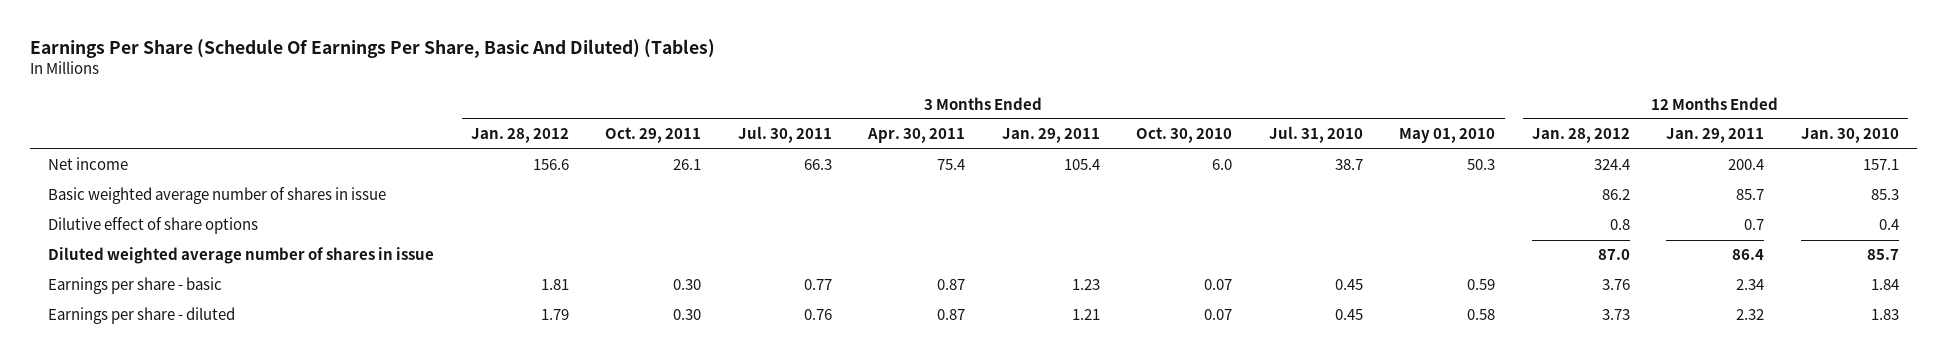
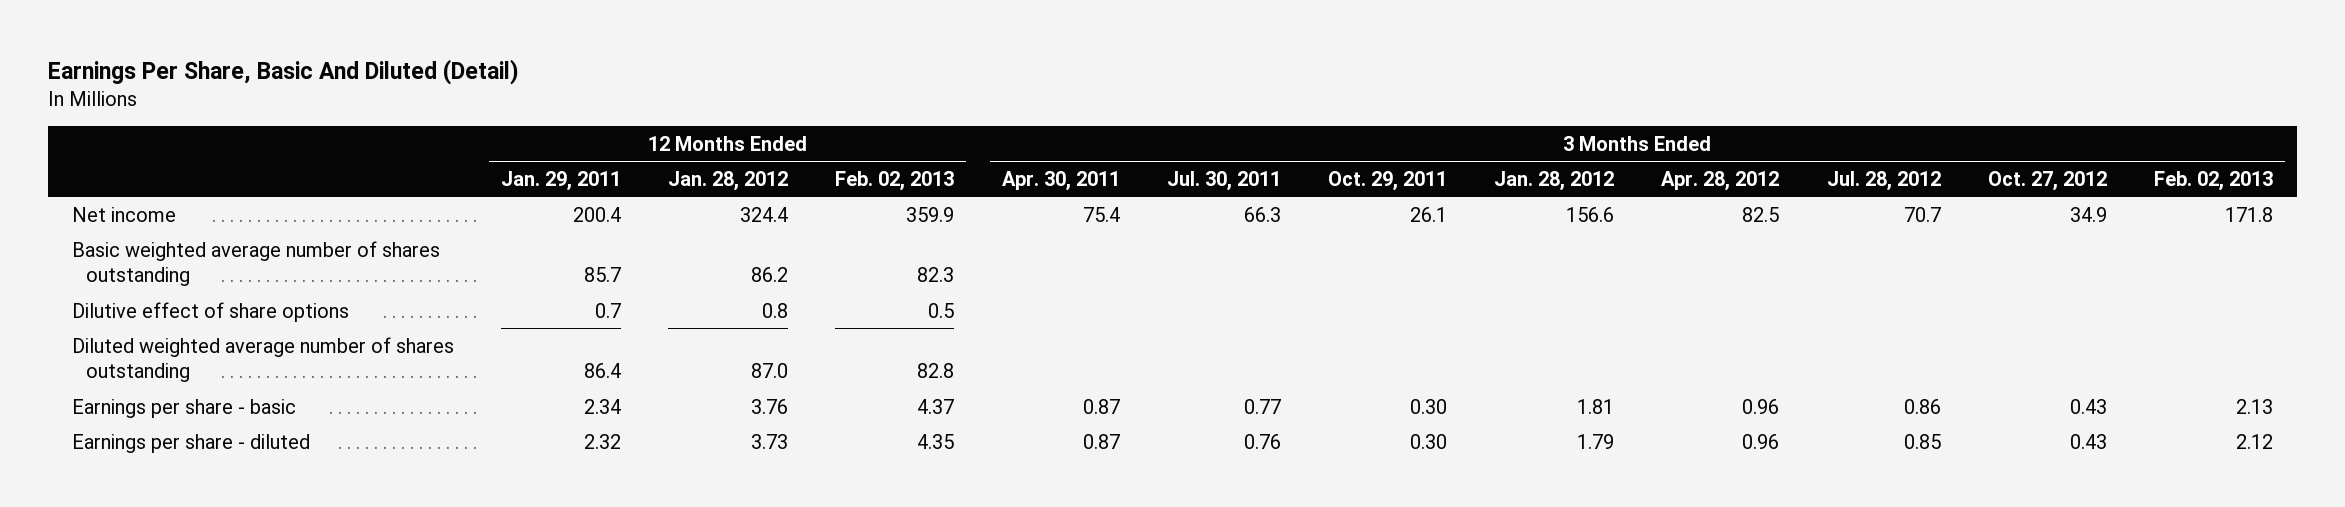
- Earnings Per Share (Schedule Of Earnings Per Share, Basic And Diluted) (Tables)
+ Earnings Per Share, Basic And Diluted (Detail)
- | 3 Months Ended Jan. 28, 2012 | 3 Months Ended Oct. 29, 2011 | 3 Months Ended Jul. 30, 2011 | 3 Months Ended Apr. 30, 2011 | 3 Months Ended Jan. 29, 2011 | 3 Months Ended Oct. 30, 2010 | 3 Months Ended Jul. 31, 2010 | 3 Months Ended May 01, 2010 | 12 Months Ended Jan. 28, 2012 | 12 Months Ended Jan. 29, 2011 | 12 Months Ended Jan. 30, 2010
+ | 12 Months Ended Jan. 29, 2011 | 12 Months Ended Jan. 28, 2012 | 12 Months Ended Feb. 02, 2013 | 3 Months Ended Apr. 30, 2011 | 3 Months Ended Jul. 30, 2011 | 3 Months Ended Oct. 29, 2011 | 3 Months Ended Jan. 28, 2012 | 3 Months Ended Apr. 28, 2012 | 3 Months Ended Jul. 28, 2012 | 3 Months Ended Oct. 27, 2012 | 3 Months Ended Feb. 02, 2013
- Basic weighted average number of shares in issue | | | | | | | | | 86.2 | 85.7 | 85.3
+ Basic weighted average number of shares outstanding | 85.7 | 86.2 | 82.3 | | | | | | | |
- Diluted weighted average number of shares in issue | | | | | | | | | 87.0 | 86.4 | 85.7
+ Diluted weighted average number of shares outstanding | 86.4 | 87.0 | 82.8 | | | | | | | |

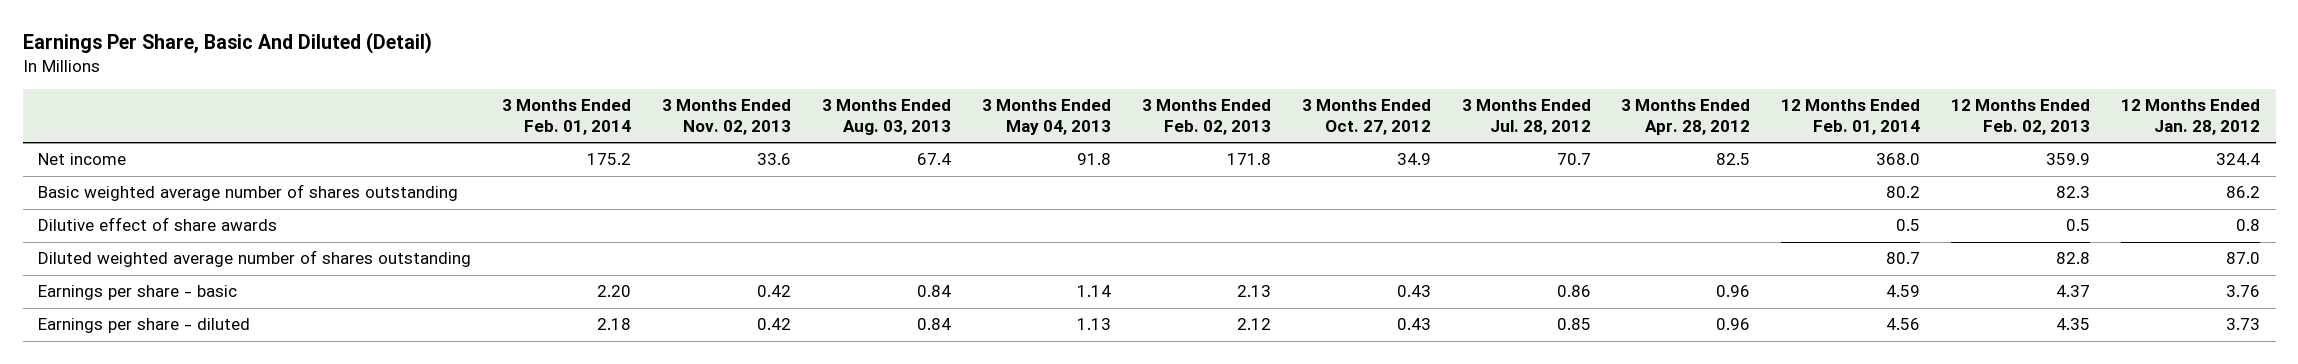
- | 12 Months Ended Jan. 29, 2011 | 12 Months Ended Jan. 28, 2012 | 12 Months Ended Feb. 02, 2013 | 3 Months Ended Apr. 30, 2011 | 3 Months Ended Jul. 30, 2011 | 3 Months Ended Oct. 29, 2011 | 3 Months Ended Jan. 28, 2012 | 3 Months Ended Apr. 28, 2012 | 3 Months Ended Jul. 28, 2012 | 3 Months Ended Oct. 27, 2012 | 3 Months Ended Feb. 02, 2013
+ | 3 Months Ended Feb. 01, 2014 | 3 Months Ended Nov. 02, 2013 | 3 Months Ended Aug. 03, 2013 | 3 Months Ended May 04, 2013 | 3 Months Ended Feb. 02, 2013 | 3 Months Ended Oct. 27, 2012 | 3 Months Ended Jul. 28, 2012 | 3 Months Ended Apr. 28, 2012 | 12 Months Ended Feb. 01, 2014 | 12 Months Ended Feb. 02, 2013 | 12 Months Ended Jan. 28, 2012
- Dilutive effect of share options | 0.7 | 0.8 | 0.5 | | | | | | | |
+ Dilutive effect of share awards | | | | | | | | | 0.5 | 0.5 | 0.8

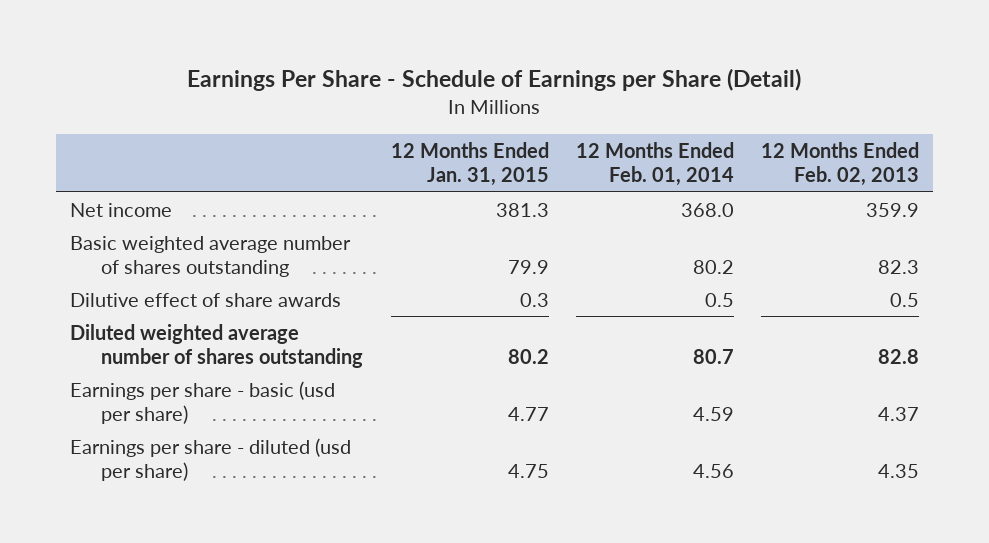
- Earnings Per Share, Basic And Diluted (Detail)
+ Earnings Per Share - Schedule of Earnings per Share (Detail)
- | 3 Months Ended Feb. 01, 2014 | 3 Months Ended Nov. 02, 2013 | 3 Months Ended Aug. 03, 2013 | 3 Months Ended May 04, 2013 | 3 Months Ended Feb. 02, 2013 | 3 Months Ended Oct. 27, 2012 | 3 Months Ended Jul. 28, 2012 | 3 Months Ended Apr. 28, 2012 | 12 Months Ended Feb. 01, 2014 | 12 Months Ended Feb. 02, 2013 | 12 Months Ended Jan. 28, 2012
+ | 12 Months Ended Jan. 31, 2015 | 12 Months Ended Feb. 01, 2014 | 12 Months Ended Feb. 02, 2013
- Earnings per share - basic | 2.20 | 0.42 | 0.84 | 1.14 | 2.13 | 0.43 | 0.86 | 0.96 | 4.59 | 4.37 | 3.76
- Earnings per share - diluted | 2.18 | 0.42 | 0.84 | 1.13 | 2.12 | 0.43 | 0.85 | 0.96 | 4.56 | 4.35 | 3.73
+ Earnings per share - basic (usd per share) | 4.77 | 4.59 | 4.37
+ Earnings per share - diluted (usd per share) | 4.75 | 4.56 | 4.35

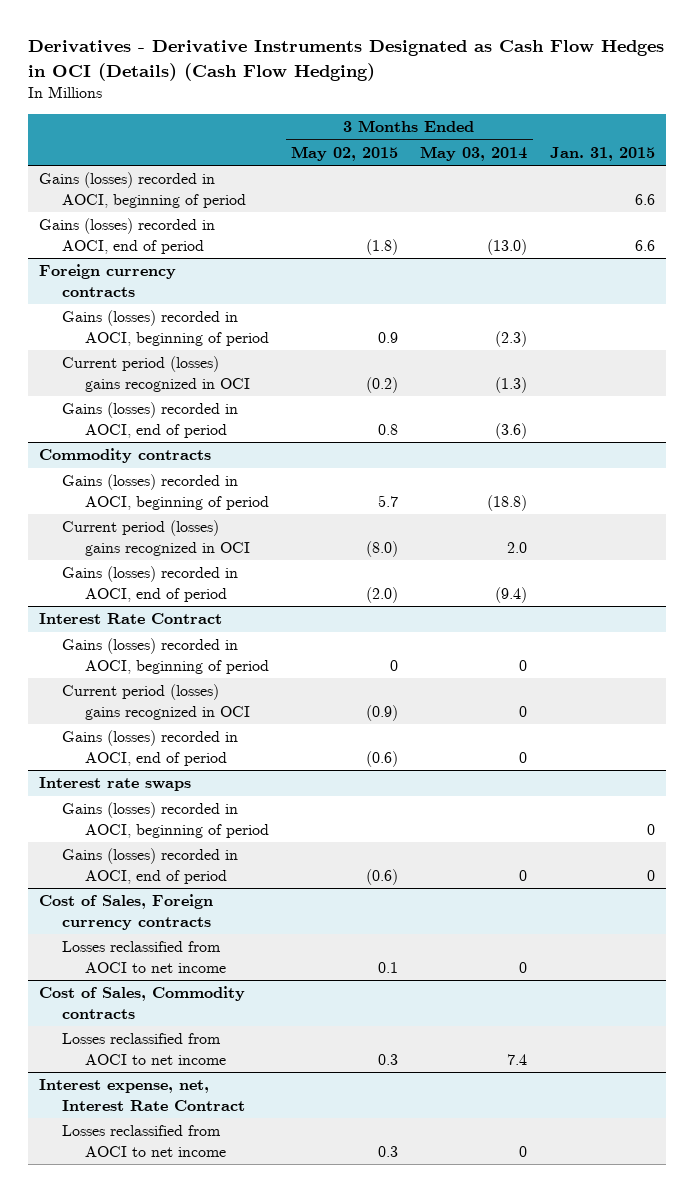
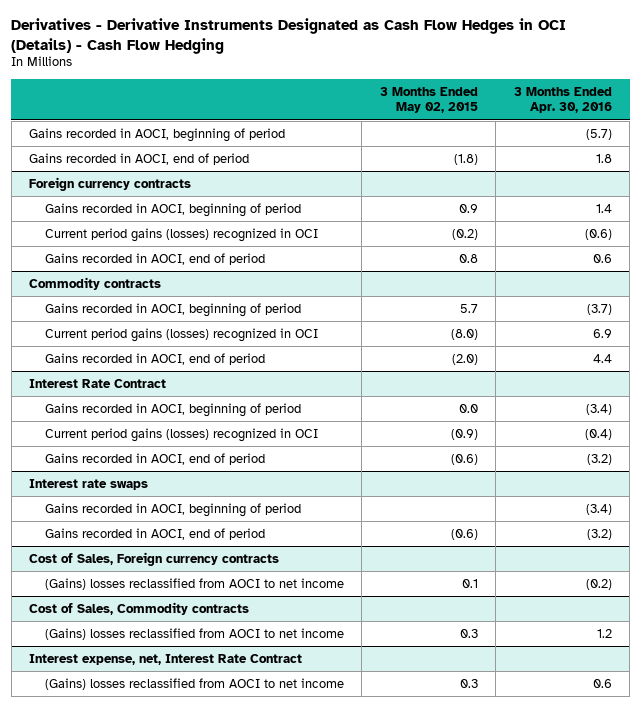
- Derivatives - Derivative Instruments Designated as Cash Flow Hedges in OCI (Details) (Cash Flow Hedging)
+ Derivatives - Derivative Instruments Designated as Cash Flow Hedges in OCI (Details) - Cash Flow Hedging
- | 3 Months Ended May 02, 2015 | 3 Months Ended May 03, 2014 | Jan. 31, 2015
+ | 3 Months Ended May 02, 2015 | 3 Months Ended Apr. 30, 2016
- Gains (losses) recorded in AOCI, beginning of period | | | 6.6
- Gains (losses) recorded in AOCI, end of period | (1.8) | (13.0) | 6.6
+ Gains recorded in AOCI, beginning of period | | (5.7)
+ Gains recorded in AOCI, end of period | (1.8) | 1.8
@ Foreign currency contracts
- Gains (losses) recorded in AOCI, beginning of period | 0.9 | (2.3) |
- Current period (losses) gains recognized in OCI | (0.2) | (1.3) |
- Gains (losses) recorded in AOCI, end of period | 0.8 | (3.6) |
+ Gains recorded in AOCI, beginning of period | 0.9 | 1.4
+ Current period gains (losses) recognized in OCI | (0.2) | (0.6)
+ Gains recorded in AOCI, end of period | 0.8 | 0.6
@ Commodity contracts
- Gains (losses) recorded in AOCI, beginning of period | 5.7 | (18.8) |
- Current period (losses) gains recognized in OCI | (8.0) | 2.0 |
- Gains (losses) recorded in AOCI, end of period | (2.0) | (9.4) |
+ Gains recorded in AOCI, beginning of period | 5.7 | (3.7)
+ Current period gains (losses) recognized in OCI | (8.0) | 6.9
+ Gains recorded in AOCI, end of period | (2.0) | 4.4
@ Interest Rate Contract
- Gains (losses) recorded in AOCI, beginning of period | 0 | 0 |
- Current period (losses) gains recognized in OCI | (0.9) | 0 |
- Gains (losses) recorded in AOCI, end of period | (0.6) | 0 |
+ Gains recorded in AOCI, beginning of period | 0.0 | (3.4)
+ Current period gains (losses) recognized in OCI | (0.9) | (0.4)
+ Gains recorded in AOCI, end of period | (0.6) | (3.2)
@ Interest rate swaps
- Gains (losses) recorded in AOCI, beginning of period | | | 0
- Gains (losses) recorded in AOCI, end of period | (0.6) | 0 | 0
+ Gains recorded in AOCI, beginning of period | | (3.4)
+ Gains recorded in AOCI, end of period | (0.6) | (3.2)
@ Cost of Sales, Foreign currency contracts
- Losses reclassified from AOCI to net income | 0.1 | 0 |
+ (Gains) losses reclassified from AOCI to net income | 0.1 | (0.2)
@ Cost of Sales, Commodity contracts
- Losses reclassified from AOCI to net income | 0.3 | 7.4 |
+ (Gains) losses reclassified from AOCI to net income | 0.3 | 1.2
@ Interest expense, net, Interest Rate Contract
- Losses reclassified from AOCI to net income | 0.3 | 0 |
+ (Gains) losses reclassified from AOCI to net income | 0.3 | 0.6

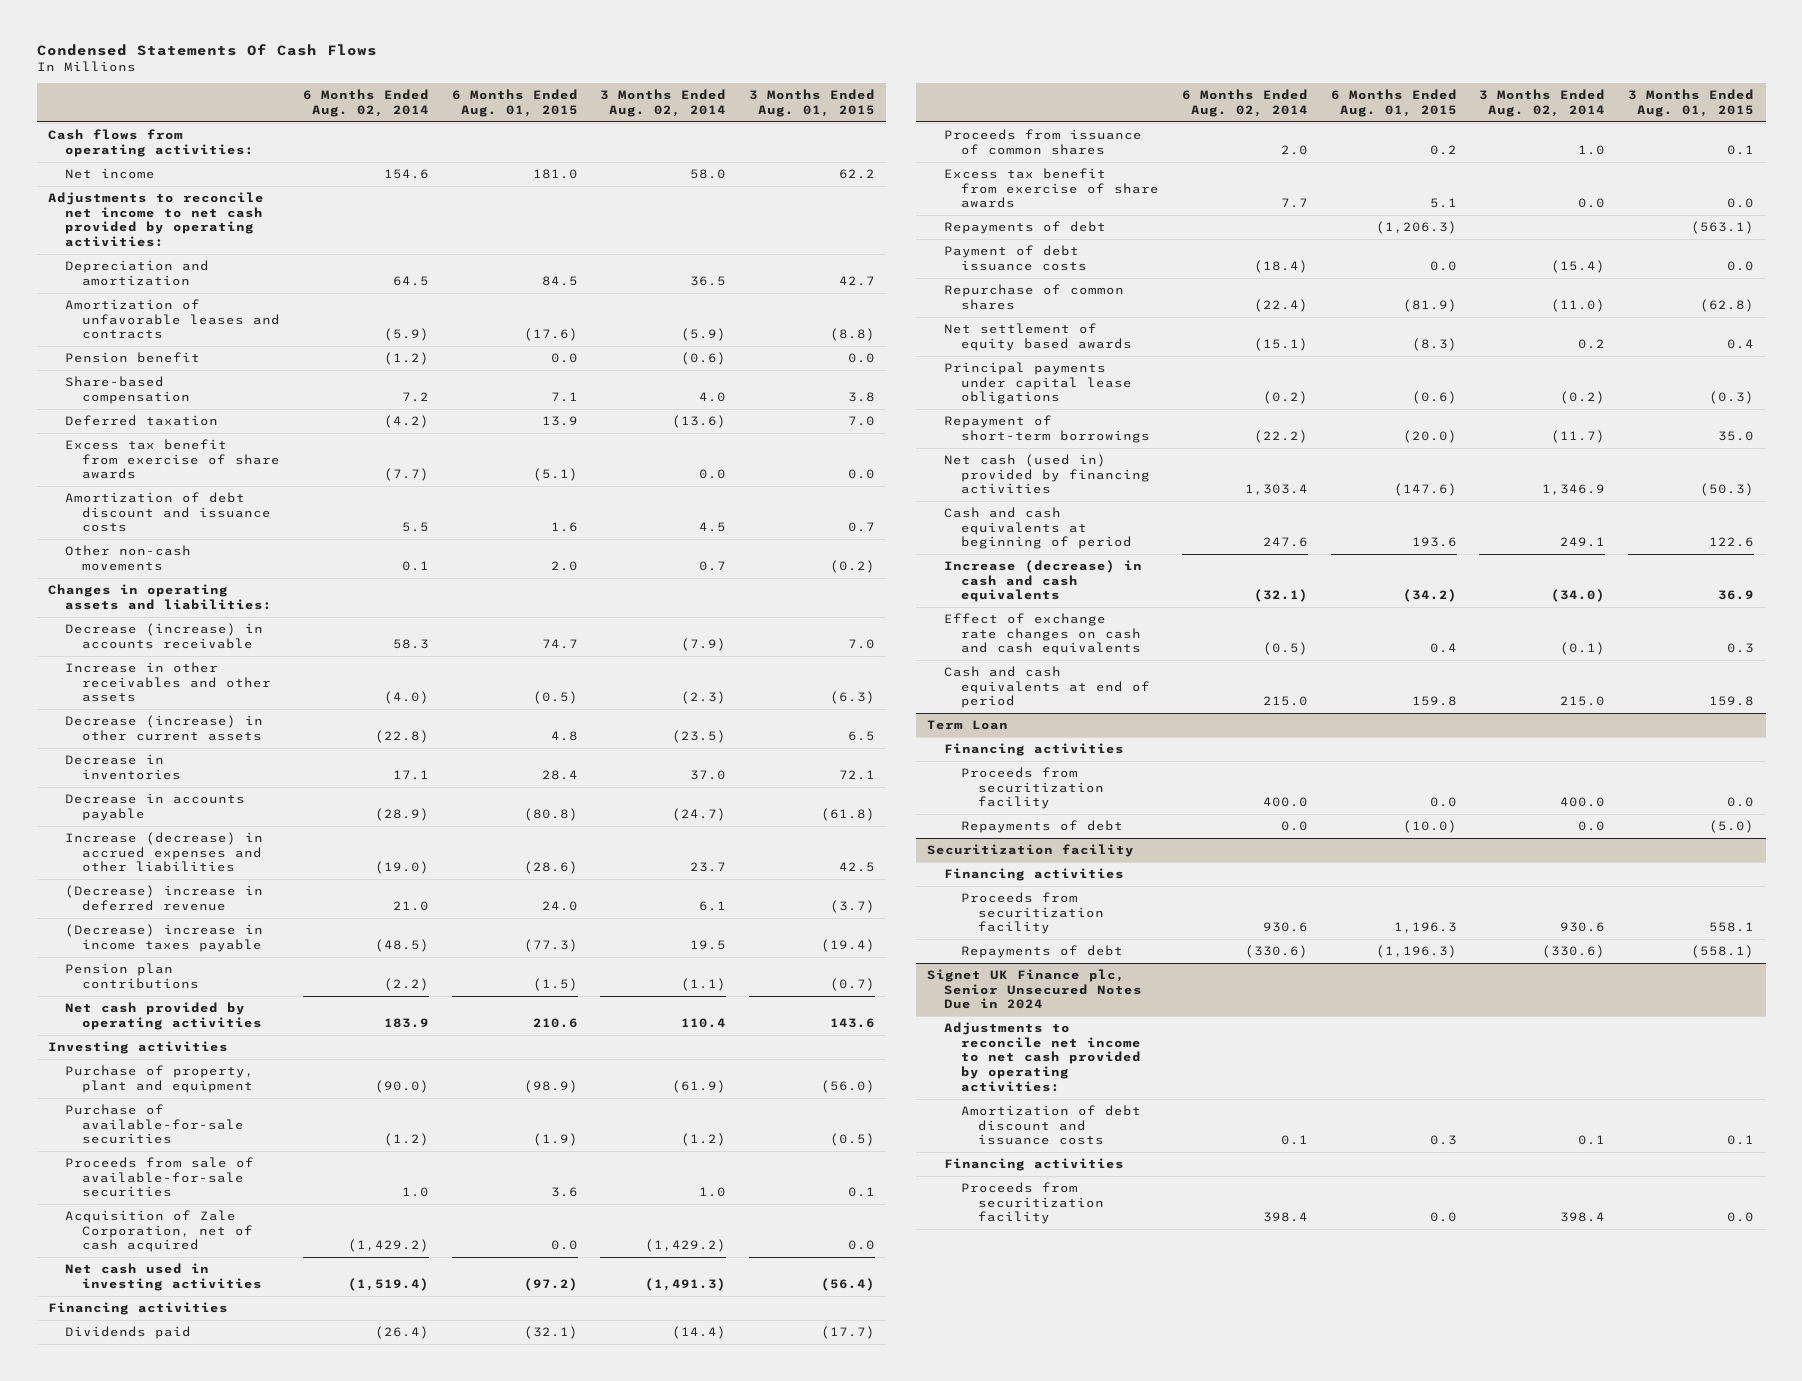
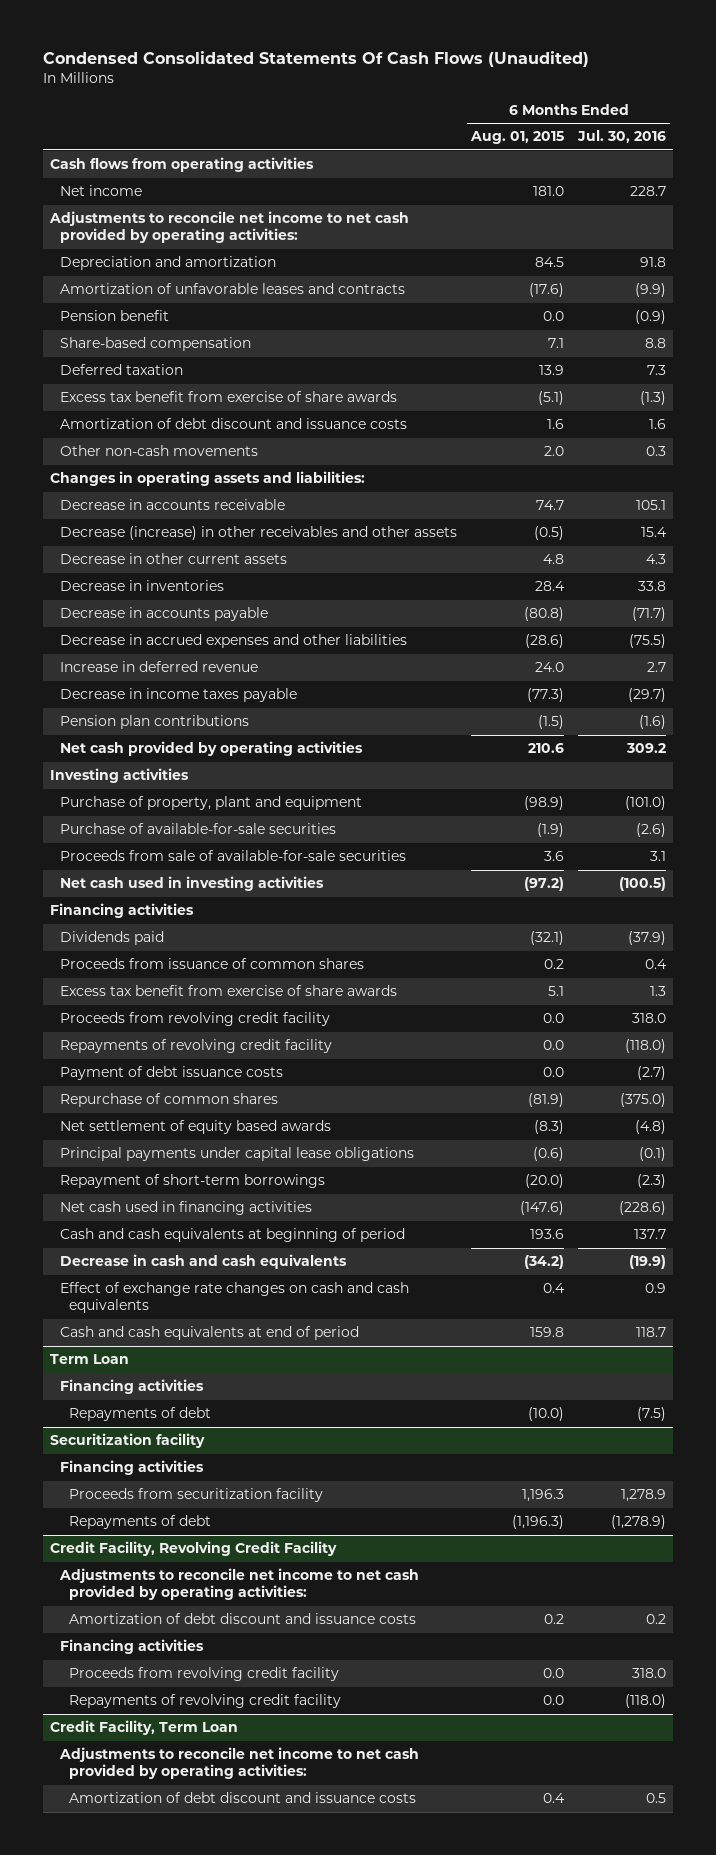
- Condensed Statements Of Cash Flows
+ Condensed Consolidated Statements Of Cash Flows (Unaudited)
- | 6 Months Ended Aug. 02, 2014 | 6 Months Ended Aug. 01, 2015 | 3 Months Ended Aug. 02, 2014 | 3 Months Ended Aug. 01, 2015
+ | 6 Months Ended Aug. 01, 2015 | 6 Months Ended Jul. 30, 2016
- Cash flows from operating activities:
+ Cash flows from operating activities
- Decrease (increase) in accounts receivable | 58.3 | 74.7 | (7.9) | 7.0
- Increase in other receivables and other assets | (4.0) | (0.5) | (2.3) | (6.3)
- Decrease (increase) in other current assets | (22.8) | 4.8 | (23.5) | 6.5
+ Decrease in accounts receivable | 74.7 | 105.1
+ Decrease (increase) in other receivables and other assets | (0.5) | 15.4
+ Decrease in other current assets | 4.8 | 4.3
- Increase (decrease) in accrued expenses and other liabilities | (19.0) | (28.6) | 23.7 | 42.5
- (Decrease) increase in deferred revenue | 21.0 | 24.0 | 6.1 | (3.7)
- (Decrease) increase in income taxes payable | (48.5) | (77.3) | 19.5 | (19.4)
+ Decrease in accrued expenses and other liabilities | (28.6) | (75.5)
+ Increase in deferred revenue | 24.0 | 2.7
+ Decrease in income taxes payable | (77.3) | (29.7)
- Acquisition of Zale Corporation, net of cash acquired | (1,429.2) | 0.0 | (1,429.2) | 0.0
- Repayments of debt | | (1,206.3) | | (563.1)
+ Proceeds from revolving credit facility | 0.0 | 318.0
+ Repayments of revolving credit facility | 0.0 | (118.0)
- Net cash (used in) provided by financing activities | 1,303.4 | (147.6) | 1,346.9 | (50.3)
+ Net cash used in financing activities | (147.6) | (228.6)
- Increase (decrease) in cash and cash equivalents | (32.1) | (34.2) | (34.0) | 36.9
+ Decrease in cash and cash equivalents | (34.2) | (19.9)
@ Term Loan
- Proceeds from securitization facility | 400.0 | 0.0 | 400.0 | 0.0
- Signet UK Finance plc, Senior Unsecured Notes Due in 2024
+ Credit Facility, Revolving Credit Facility
- Amortization of debt discount and issuance costs | 0.1 | 0.3 | 0.1 | 0.1
+ Amortization of debt discount and issuance costs | 0.2 | 0.2
- Proceeds from securitization facility | 398.4 | 0.0 | 398.4 | 0.0
+ Proceeds from revolving credit facility | 0.0 | 318.0
+ Repayments of revolving credit facility | 0.0 | (118.0)
+ Credit Facility, Term Loan
+ Adjustments to reconcile net income to net cash provided by operating activities:
+ Amortization of debt discount and issuance costs | 0.4 | 0.5

